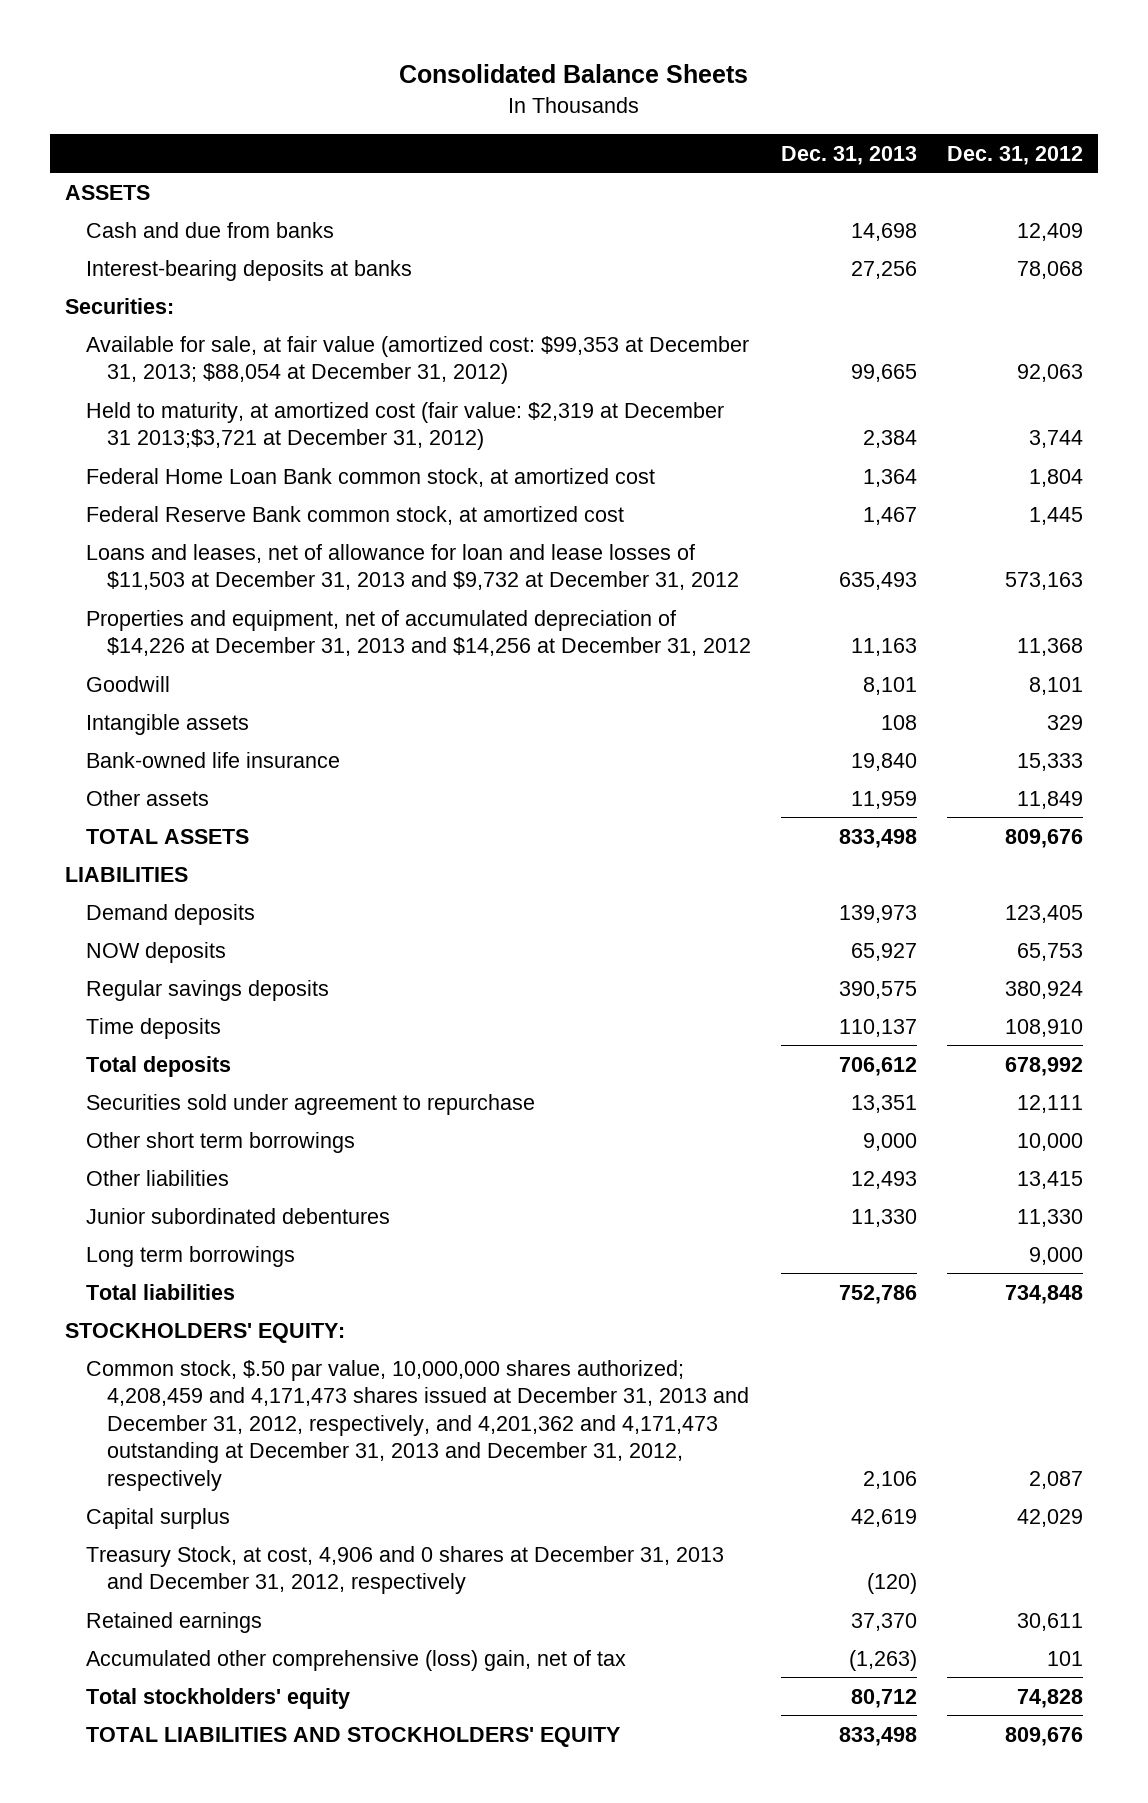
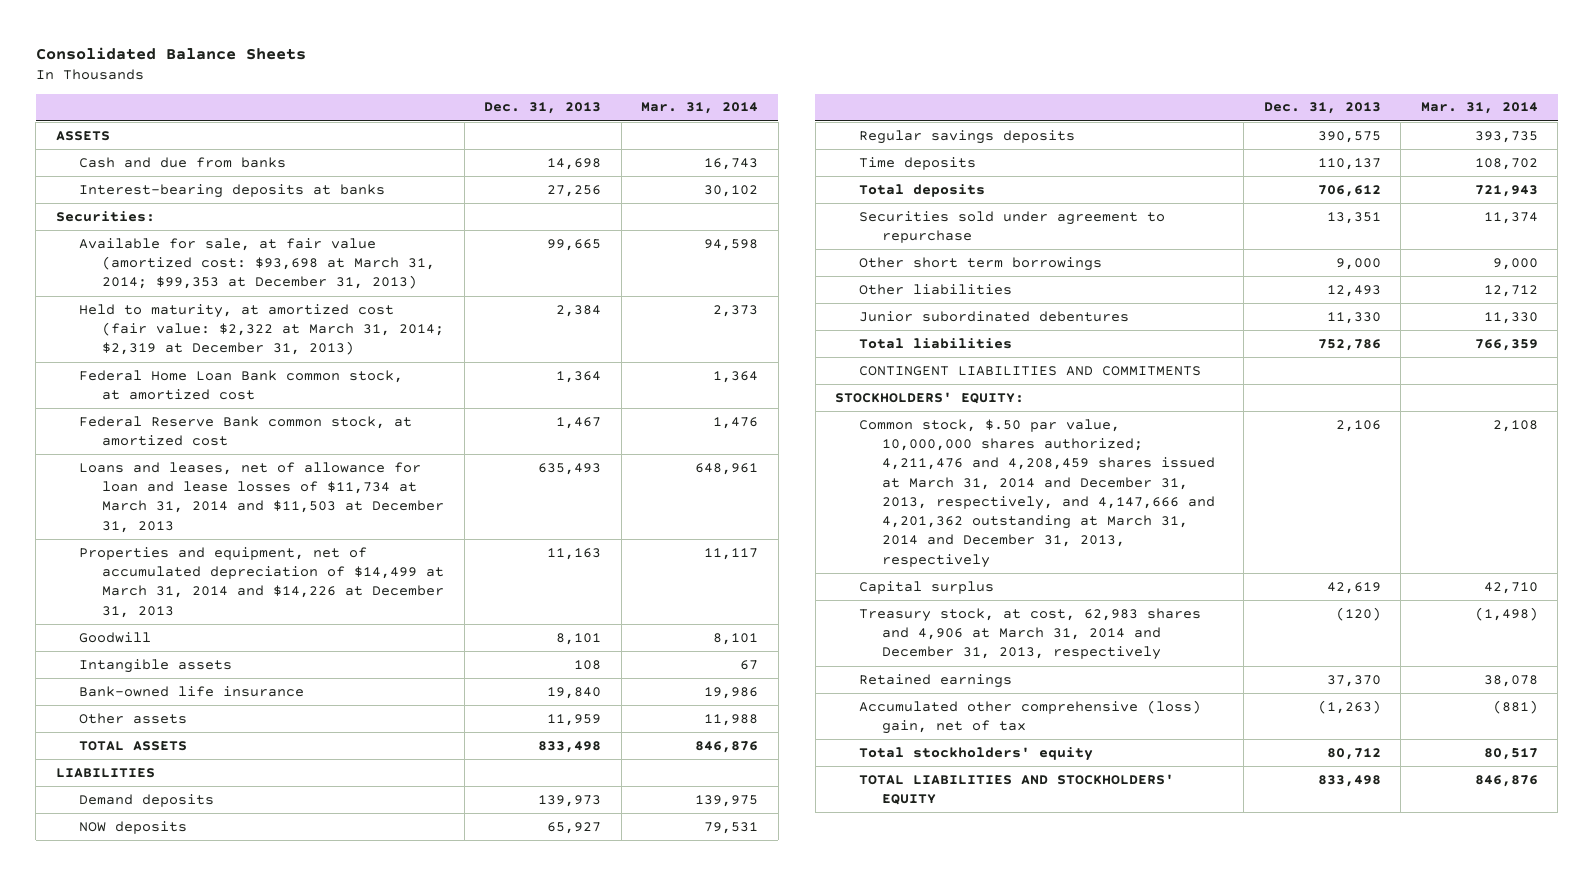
- | Dec. 31, 2013 | Dec. 31, 2012
+ | Dec. 31, 2013 | Mar. 31, 2014
- Available for sale, at fair value (amortized cost: $99,353 at December 31, 2013; $88,054 at December 31, 2012) | 99,665 | 92,063
- Held to maturity, at amortized cost (fair value: $2,319 at December 31 2013;$3,721 at December 31, 2012) | 2,384 | 3,744
+ Available for sale, at fair value (amortized cost: $93,698 at March 31, 2014; $99,353 at December 31, 2013) | 99,665 | 94,598
+ Held to maturity, at amortized cost (fair value: $2,322 at March 31, 2014; $2,319 at December 31, 2013) | 2,384 | 2,373
- Loans and leases, net of allowance for loan and lease losses of $11,503 at December 31, 2013 and $9,732 at December 31, 2012 | 635,493 | 573,163
- Properties and equipment, net of accumulated depreciation of $14,226 at December 31, 2013 and $14,256 at December 31, 2012 | 11,163 | 11,368
+ Loans and leases, net of allowance for loan and lease losses of $11,734 at March 31, 2014 and $11,503 at December 31, 2013 | 635,493 | 648,961
+ Properties and equipment, net of accumulated depreciation of $14,499 at March 31, 2014 and $14,226 at December 31, 2013 | 11,163 | 11,117
- Long term borrowings | | 9,000
+ CONTINGENT LIABILITIES AND COMMITMENTS
- Common stock, $.50 par value, 10,000,000 shares authorized; 4,208,459 and 4,171,473 shares issued at December 31, 2013 and December 31, 2012, respectively, and 4,201,362 and 4,171,473 outstanding at December 31, 2013 and December 31, 2012, respectively | 2,106 | 2,087
+ Common stock, $.50 par value, 10,000,000 shares authorized; 4,211,476 and 4,208,459 shares issued at March 31, 2014 and December 31, 2013, respectively, and 4,147,666 and 4,201,362 outstanding at March 31, 2014 and December 31, 2013, respectively | 2,106 | 2,108
- Treasury Stock, at cost, 4,906 and 0 shares at December 31, 2013 and December 31, 2012, respectively | (120) |
+ Treasury stock, at cost, 62,983 shares and 4,906 at March 31, 2014 and December 31, 2013, respectively | (120) | (1,498)

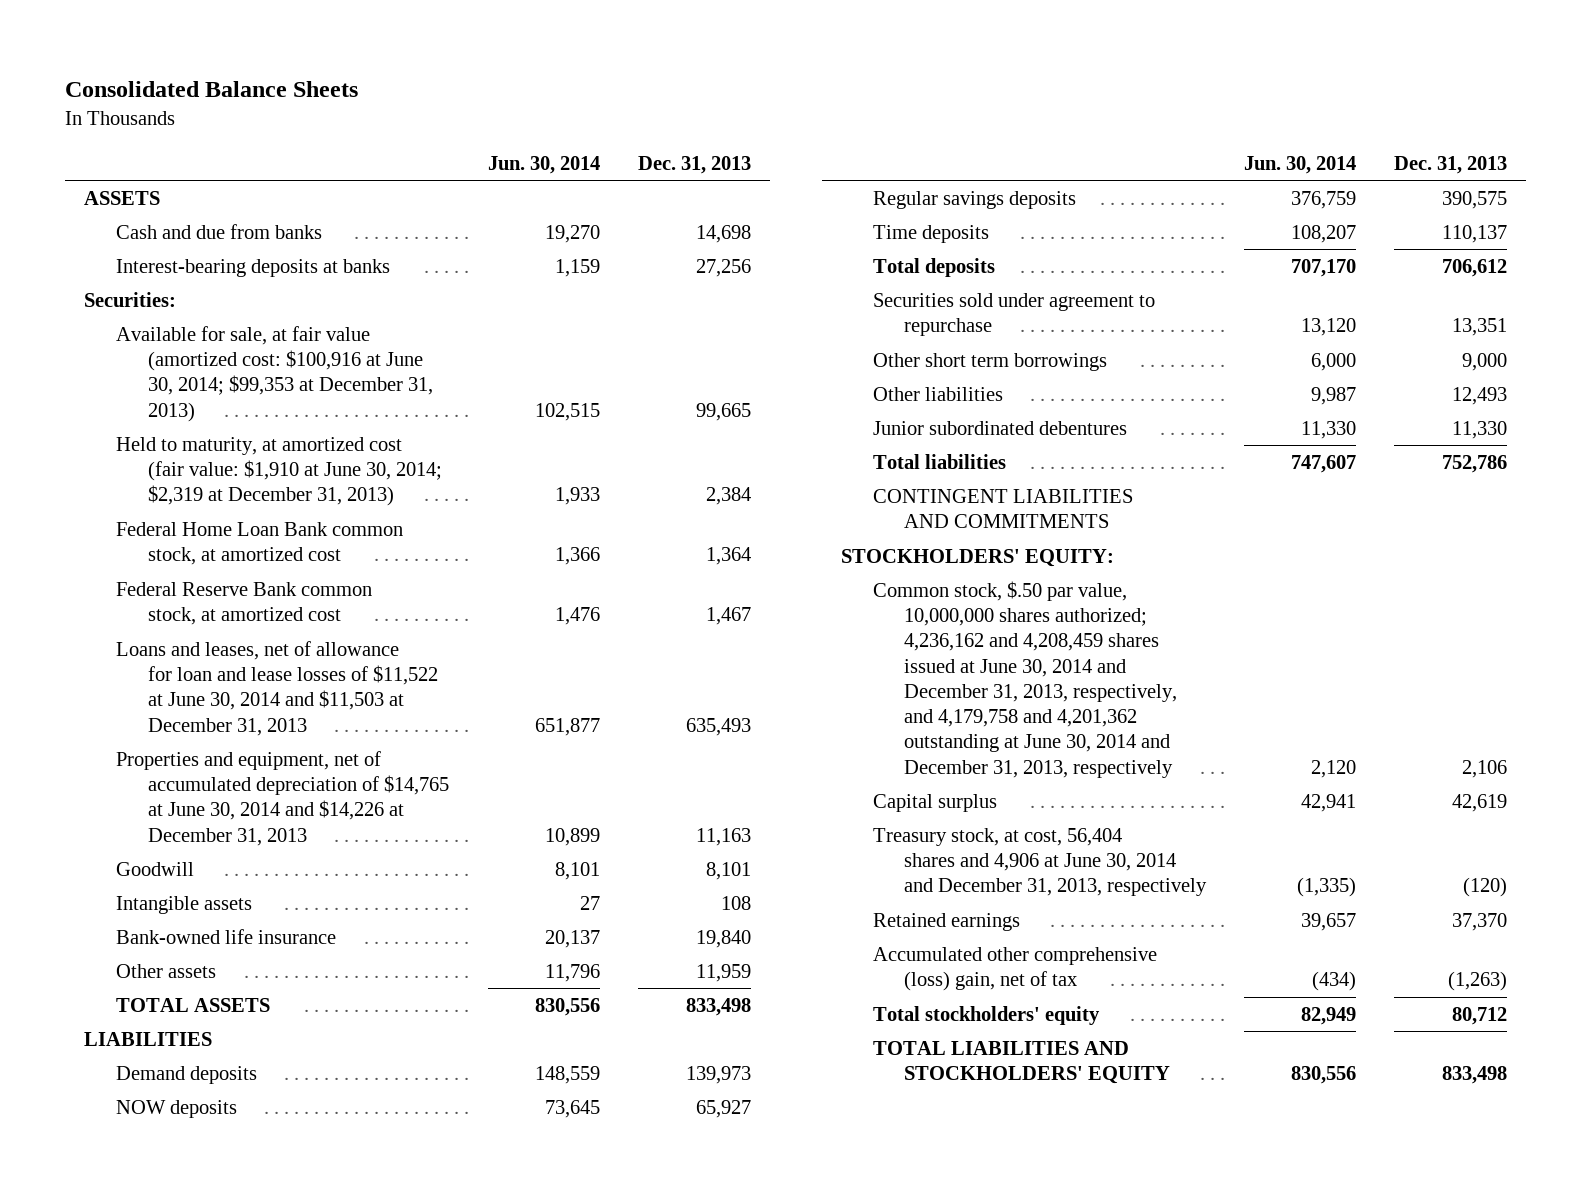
- | Dec. 31, 2013 | Mar. 31, 2014
+ | Jun. 30, 2014 | Dec. 31, 2013
- Available for sale, at fair value (amortized cost: $93,698 at March 31, 2014; $99,353 at December 31, 2013) | 99,665 | 94,598
- Held to maturity, at amortized cost (fair value: $2,322 at March 31, 2014; $2,319 at December 31, 2013) | 2,384 | 2,373
+ Available for sale, at fair value (amortized cost: $100,916 at June 30, 2014; $99,353 at December 31, 2013) | 102,515 | 99,665
+ Held to maturity, at amortized cost (fair value: $1,910 at June 30, 2014; $2,319 at December 31, 2013) | 1,933 | 2,384
- Loans and leases, net of allowance for loan and lease losses of $11,734 at March 31, 2014 and $11,503 at December 31, 2013 | 635,493 | 648,961
- Properties and equipment, net of accumulated depreciation of $14,499 at March 31, 2014 and $14,226 at December 31, 2013 | 11,163 | 11,117
+ Loans and leases, net of allowance for loan and lease losses of $11,522 at June 30, 2014 and $11,503 at December 31, 2013 | 651,877 | 635,493
+ Properties and equipment, net of accumulated depreciation of $14,765 at June 30, 2014 and $14,226 at December 31, 2013 | 10,899 | 11,163
- Common stock, $.50 par value, 10,000,000 shares authorized; 4,211,476 and 4,208,459 shares issued at March 31, 2014 and December 31, 2013, respectively, and 4,147,666 and 4,201,362 outstanding at March 31, 2014 and December 31, 2013, respectively | 2,106 | 2,108
+ Common stock, $.50 par value, 10,000,000 shares authorized; 4,236,162 and 4,208,459 shares issued at June 30, 2014 and December 31, 2013, respectively, and 4,179,758 and 4,201,362 outstanding at June 30, 2014 and December 31, 2013, respectively | 2,120 | 2,106
- Treasury stock, at cost, 62,983 shares and 4,906 at March 31, 2014 and December 31, 2013, respectively | (120) | (1,498)
+ Treasury stock, at cost, 56,404 shares and 4,906 at June 30, 2014 and December 31, 2013, respectively | (1,335) | (120)

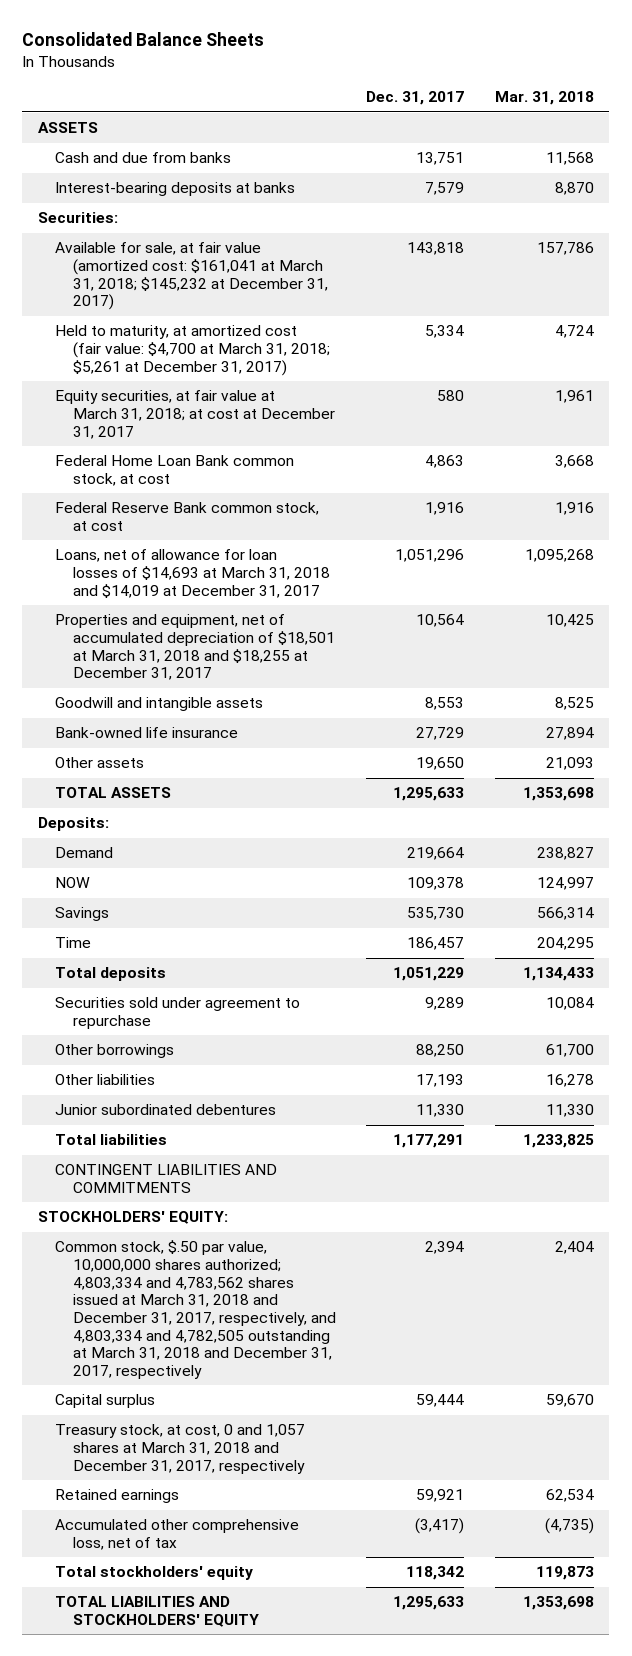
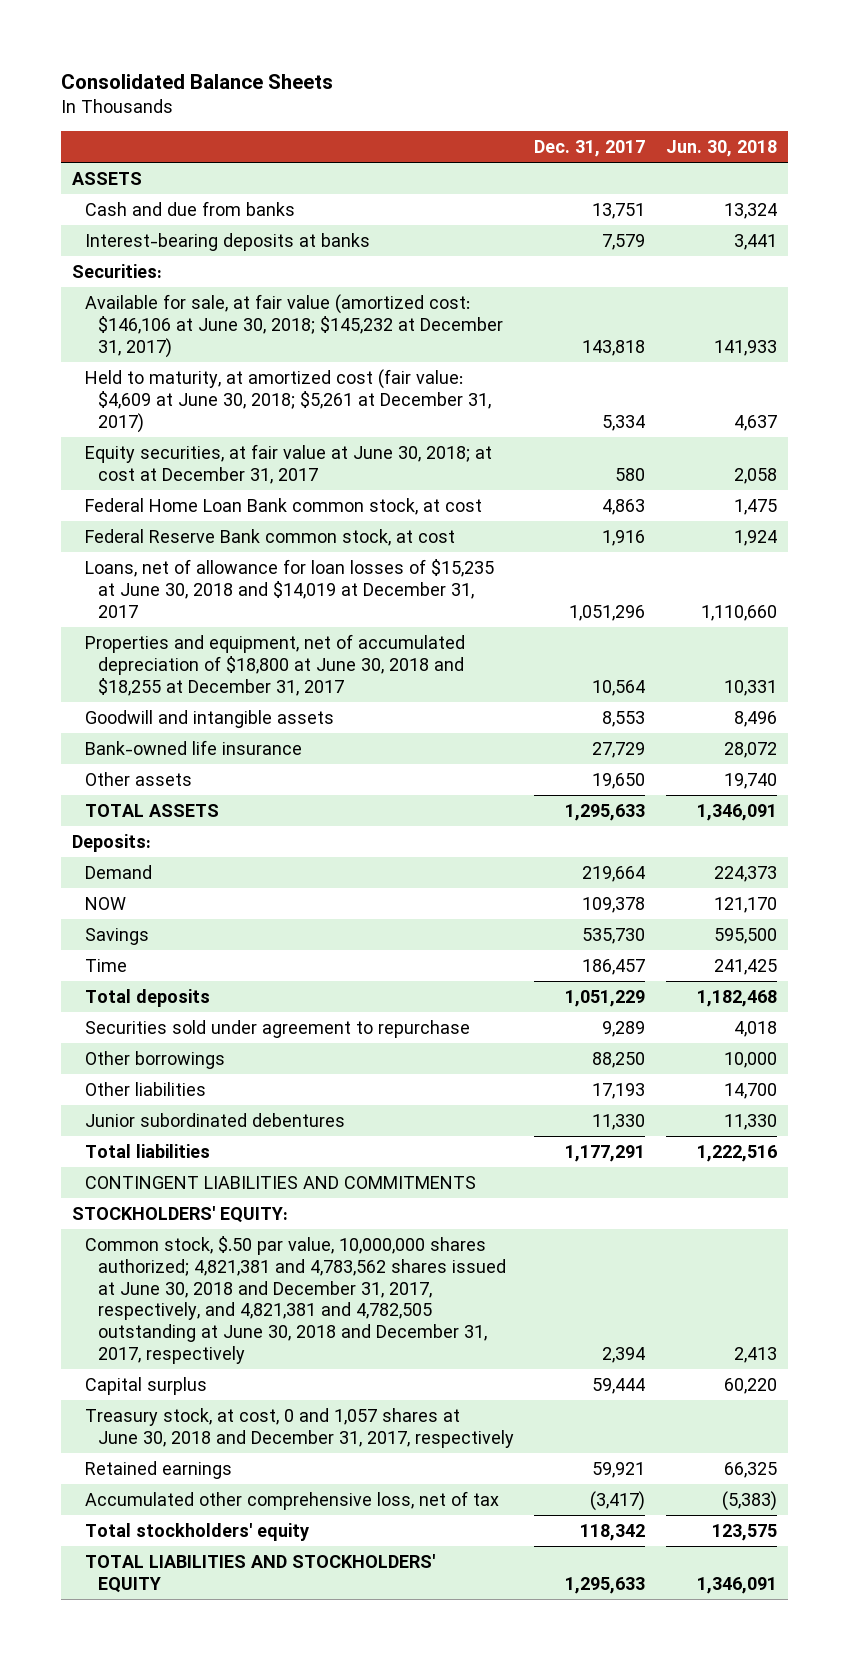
- | Dec. 31, 2017 | Mar. 31, 2018
+ | Dec. 31, 2017 | Jun. 30, 2018
- Available for sale, at fair value (amortized cost: $161,041 at March 31, 2018; $145,232 at December 31, 2017) | 143,818 | 157,786
- Held to maturity, at amortized cost (fair value: $4,700 at March 31, 2018; $5,261 at December 31, 2017) | 5,334 | 4,724
- Equity securities, at fair value at March 31, 2018; at cost at December 31, 2017 | 580 | 1,961
+ Available for sale, at fair value (amortized cost: $146,106 at June 30, 2018; $145,232 at December 31, 2017) | 143,818 | 141,933
+ Held to maturity, at amortized cost (fair value: $4,609 at June 30, 2018; $5,261 at December 31, 2017) | 5,334 | 4,637
+ Equity securities, at fair value at June 30, 2018; at cost at December 31, 2017 | 580 | 2,058
- Loans, net of allowance for loan losses of $14,693 at March 31, 2018 and $14,019 at December 31, 2017 | 1,051,296 | 1,095,268
- Properties and equipment, net of accumulated depreciation of $18,501 at March 31, 2018 and $18,255 at December 31, 2017 | 10,564 | 10,425
+ Loans, net of allowance for loan losses of $15,235 at June 30, 2018 and $14,019 at December 31, 2017 | 1,051,296 | 1,110,660
+ Properties and equipment, net of accumulated depreciation of $18,800 at June 30, 2018 and $18,255 at December 31, 2017 | 10,564 | 10,331
- Common stock, $.50 par value, 10,000,000 shares authorized; 4,803,334 and 4,783,562 shares issued at March 31, 2018 and December 31, 2017, respectively, and 4,803,334 and 4,782,505 outstanding at March 31, 2018 and December 31, 2017, respectively | 2,394 | 2,404
+ Common stock, $.50 par value, 10,000,000 shares authorized; 4,821,381 and 4,783,562 shares issued at June 30, 2018 and December 31, 2017, respectively, and 4,821,381 and 4,782,505 outstanding at June 30, 2018 and December 31, 2017, respectively | 2,394 | 2,413
- Treasury stock, at cost, 0 and 1,057 shares at March 31, 2018 and December 31, 2017, respectively
+ Treasury stock, at cost, 0 and 1,057 shares at June 30, 2018 and December 31, 2017, respectively

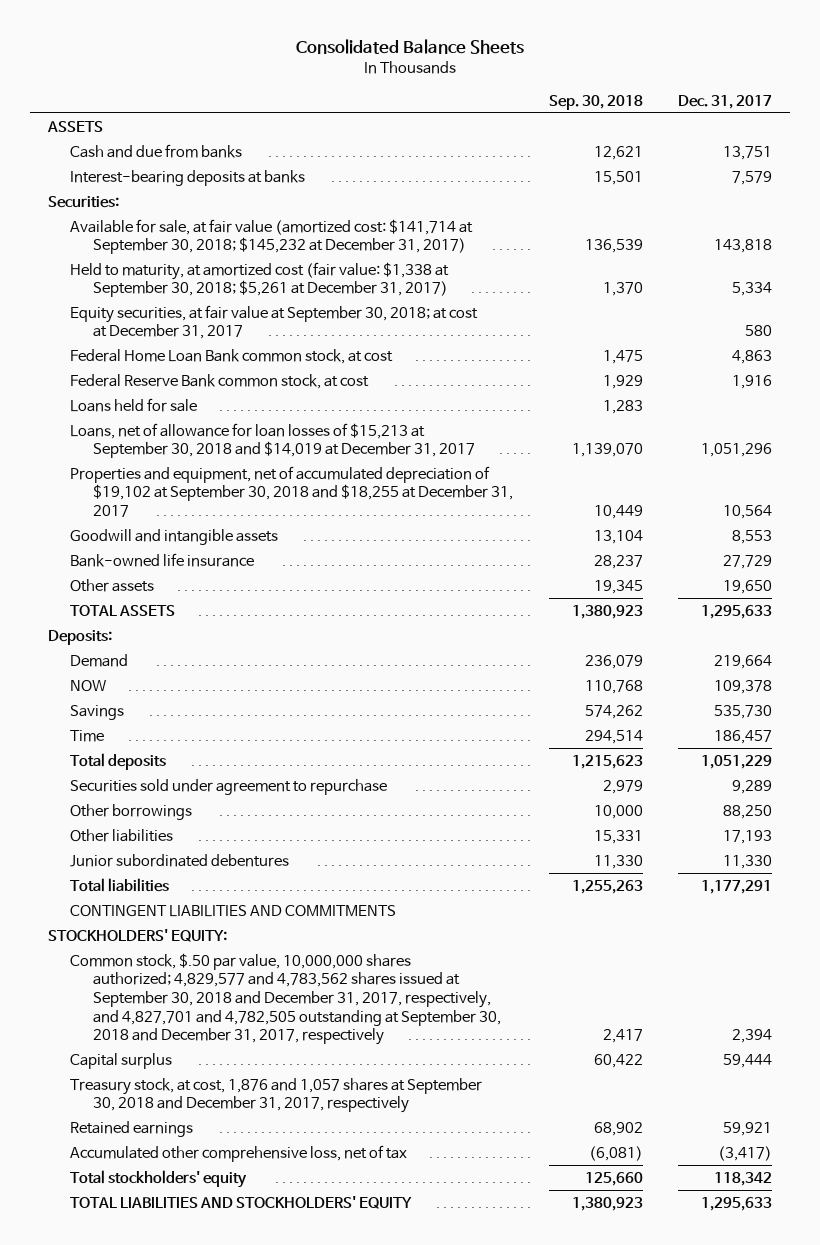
- | Dec. 31, 2017 | Jun. 30, 2018
+ | Sep. 30, 2018 | Dec. 31, 2017
- Available for sale, at fair value (amortized cost: $146,106 at June 30, 2018; $145,232 at December 31, 2017) | 143,818 | 141,933
- Held to maturity, at amortized cost (fair value: $4,609 at June 30, 2018; $5,261 at December 31, 2017) | 5,334 | 4,637
- Equity securities, at fair value at June 30, 2018; at cost at December 31, 2017 | 580 | 2,058
+ Available for sale, at fair value (amortized cost: $141,714 at September 30, 2018; $145,232 at December 31, 2017) | 136,539 | 143,818
+ Held to maturity, at amortized cost (fair value: $1,338 at September 30, 2018; $5,261 at December 31, 2017) | 1,370 | 5,334
+ Equity securities, at fair value at September 30, 2018; at cost at December 31, 2017 | | 580
- Loans, net of allowance for loan losses of $15,235 at June 30, 2018 and $14,019 at December 31, 2017 | 1,051,296 | 1,110,660
- Properties and equipment, net of accumulated depreciation of $18,800 at June 30, 2018 and $18,255 at December 31, 2017 | 10,564 | 10,331
+ Loans held for sale | 1,283 |
+ Loans, net of allowance for loan losses of $15,213 at September 30, 2018 and $14,019 at December 31, 2017 | 1,139,070 | 1,051,296
+ Properties and equipment, net of accumulated depreciation of $19,102 at September 30, 2018 and $18,255 at December 31, 2017 | 10,449 | 10,564
- Common stock, $.50 par value, 10,000,000 shares authorized; 4,821,381 and 4,783,562 shares issued at June 30, 2018 and December 31, 2017, respectively, and 4,821,381 and 4,782,505 outstanding at June 30, 2018 and December 31, 2017, respectively | 2,394 | 2,413
+ Common stock, $.50 par value, 10,000,000 shares authorized; 4,829,577 and 4,783,562 shares issued at September 30, 2018 and December 31, 2017, respectively, and 4,827,701 and 4,782,505 outstanding at September 30, 2018 and December 31, 2017, respectively | 2,417 | 2,394
- Treasury stock, at cost, 0 and 1,057 shares at June 30, 2018 and December 31, 2017, respectively
+ Treasury stock, at cost, 1,876 and 1,057 shares at September 30, 2018 and December 31, 2017, respectively

